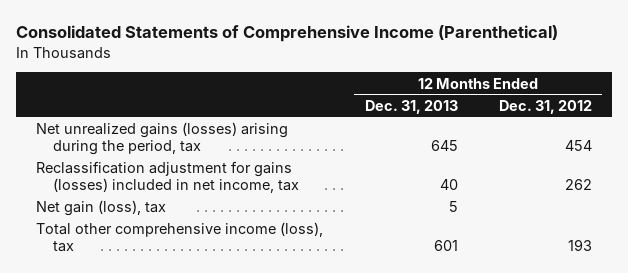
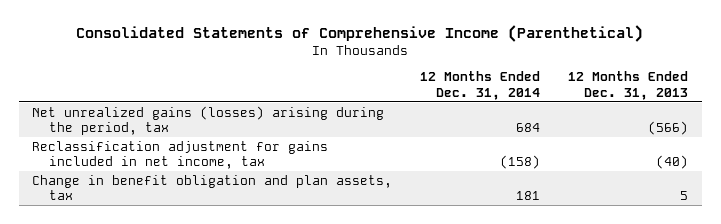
- | 12 Months Ended Dec. 31, 2013 | 12 Months Ended Dec. 31, 2012
+ | 12 Months Ended Dec. 31, 2014 | 12 Months Ended Dec. 31, 2013
- Net unrealized gains (losses) arising during the period, tax | 645 | 454
- Reclassification adjustment for gains (losses) included in net income, tax | 40 | 262
- Net gain (loss), tax | 5 |
- Total other comprehensive income (loss), tax | 601 | 193
+ Net unrealized gains (losses) arising during the period, tax | 684 | (566)
+ Reclassification adjustment for gains included in net income, tax | (158) | (40)
+ Change in benefit obligation and plan assets, tax | 181 | 5

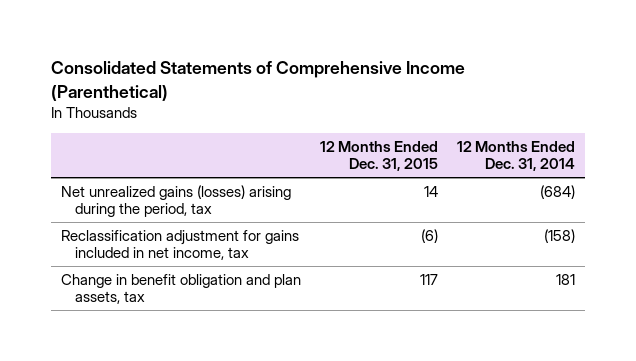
- | 12 Months Ended Dec. 31, 2014 | 12 Months Ended Dec. 31, 2013
+ | 12 Months Ended Dec. 31, 2015 | 12 Months Ended Dec. 31, 2014
- Net unrealized gains (losses) arising during the period, tax | 684 | (566)
+ Net unrealized gains (losses) arising during the period, tax | 14 | (684)

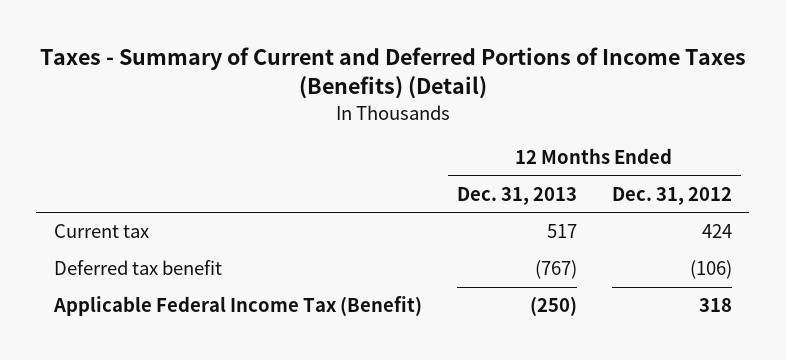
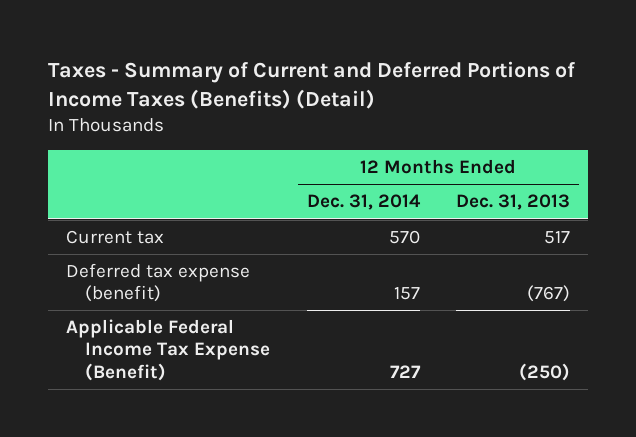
- | 12 Months Ended Dec. 31, 2013 | 12 Months Ended Dec. 31, 2012
+ | 12 Months Ended Dec. 31, 2014 | 12 Months Ended Dec. 31, 2013
- Deferred tax benefit | (767) | (106)
- Applicable Federal Income Tax (Benefit) | (250) | 318
+ Deferred tax expense (benefit) | 157 | (767)
+ Applicable Federal Income Tax Expense (Benefit) | 727 | (250)

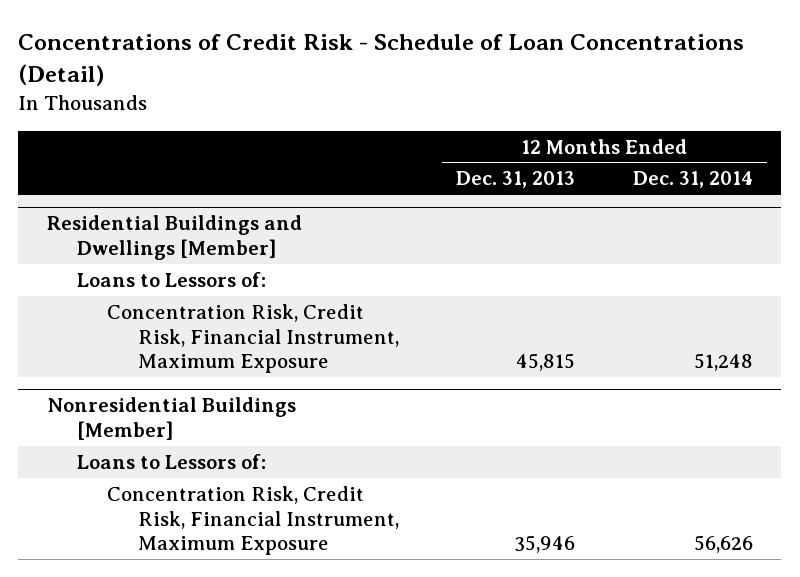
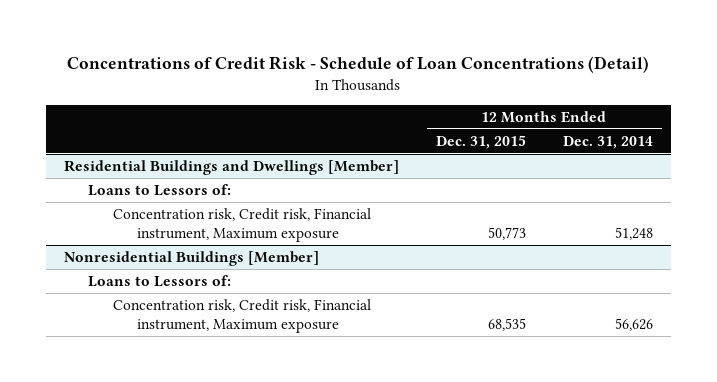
- | 12 Months Ended Dec. 31, 2013 | 12 Months Ended Dec. 31, 2014
+ | 12 Months Ended Dec. 31, 2015 | 12 Months Ended Dec. 31, 2014
@ Residential Buildings and Dwellings [Member]
- Concentration Risk, Credit Risk, Financial Instrument, Maximum Exposure | 45,815 | 51,248
+ Concentration risk, Credit risk, Financial instrument, Maximum exposure | 50,773 | 51,248
@ Nonresidential Buildings [Member]
- Concentration Risk, Credit Risk, Financial Instrument, Maximum Exposure | 35,946 | 56,626
+ Concentration risk, Credit risk, Financial instrument, Maximum exposure | 68,535 | 56,626

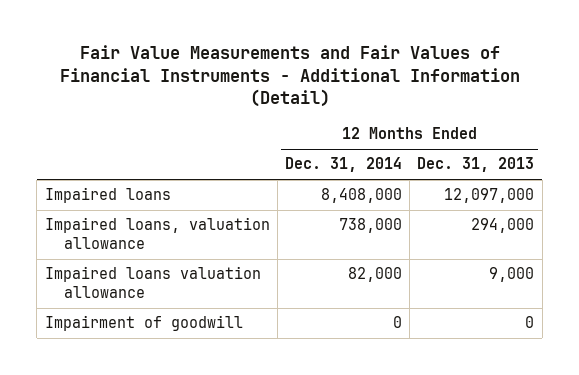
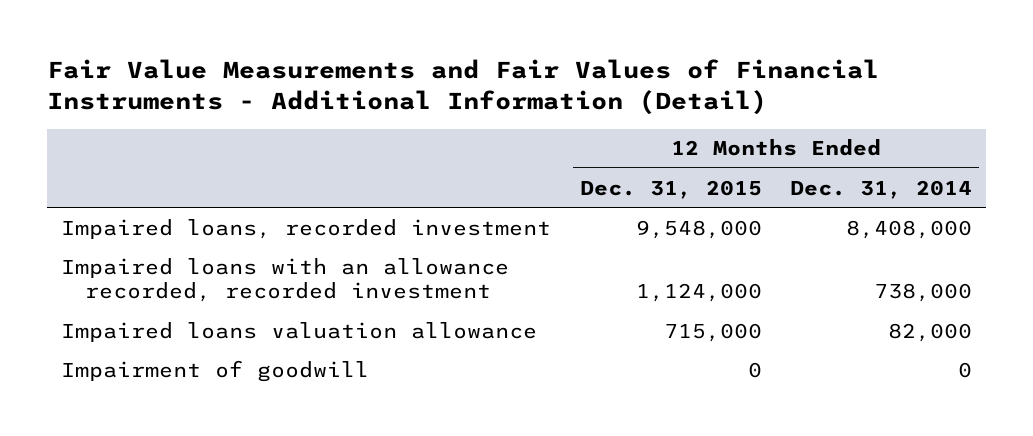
- | 12 Months Ended Dec. 31, 2014 | 12 Months Ended Dec. 31, 2013
+ | 12 Months Ended Dec. 31, 2015 | 12 Months Ended Dec. 31, 2014
- Impaired loans | 8,408,000 | 12,097,000
- Impaired loans, valuation allowance | 738,000 | 294,000
+ Impaired loans, recorded investment | 9,548,000 | 8,408,000
+ Impaired loans with an allowance recorded, recorded investment | 1,124,000 | 738,000

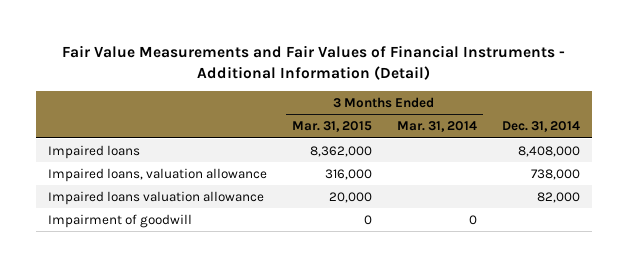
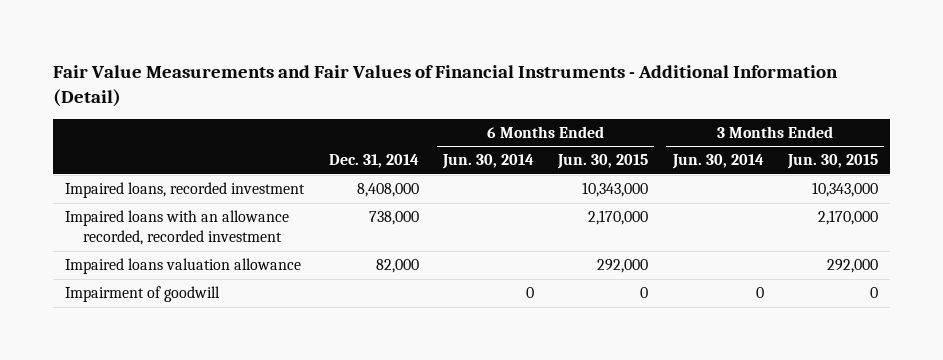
- | 3 Months Ended Mar. 31, 2015 | 3 Months Ended Mar. 31, 2014 | Dec. 31, 2014
+ | Dec. 31, 2014 | 6 Months Ended Jun. 30, 2014 | 6 Months Ended Jun. 30, 2015 | 3 Months Ended Jun. 30, 2014 | 3 Months Ended Jun. 30, 2015
- Impaired loans | 8,362,000 | | 8,408,000
- Impaired loans, valuation allowance | 316,000 | | 738,000
+ Impaired loans, recorded investment | 8,408,000 | | 10,343,000 | | 10,343,000
+ Impaired loans with an allowance recorded, recorded investment | 738,000 | | 2,170,000 | | 2,170,000

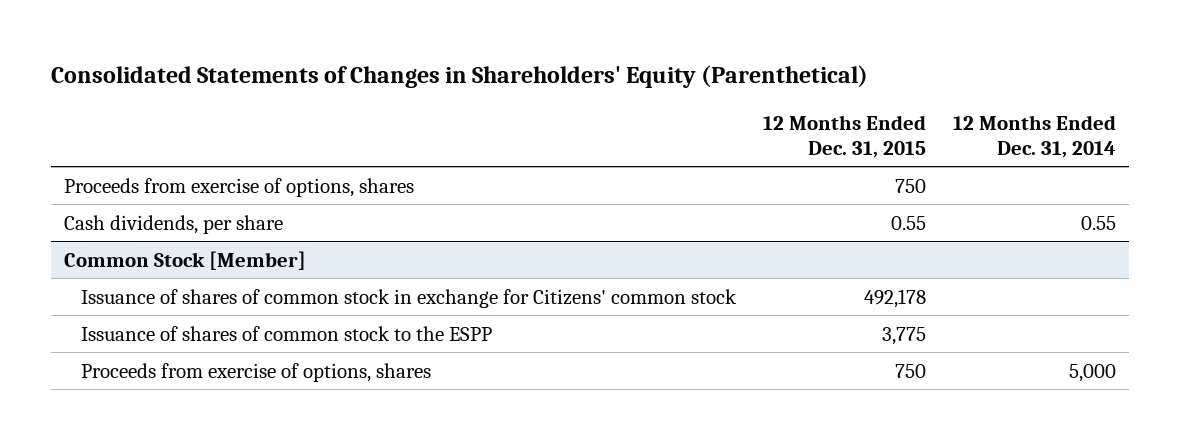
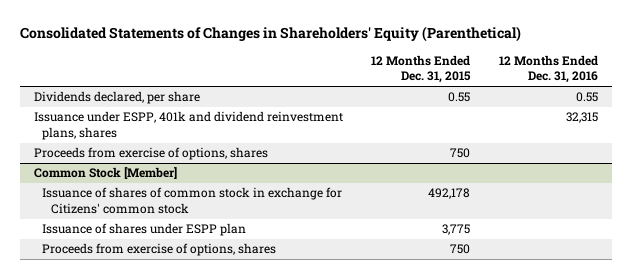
- | 12 Months Ended Dec. 31, 2015 | 12 Months Ended Dec. 31, 2014
+ | 12 Months Ended Dec. 31, 2015 | 12 Months Ended Dec. 31, 2016
+ Dividends declared, per share | 0.55 | 0.55
+ Issuance under ESPP, 401k and dividend reinvestment plans, shares | | 32,315
- Cash dividends, per share | 0.55 | 0.55
@ Common Stock [Member]
- Issuance of shares of common stock to the ESPP | 3,775 |
+ Issuance of shares under ESPP plan | 3,775 |

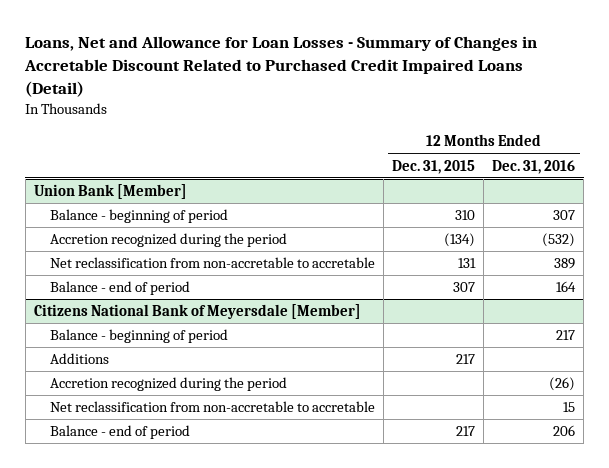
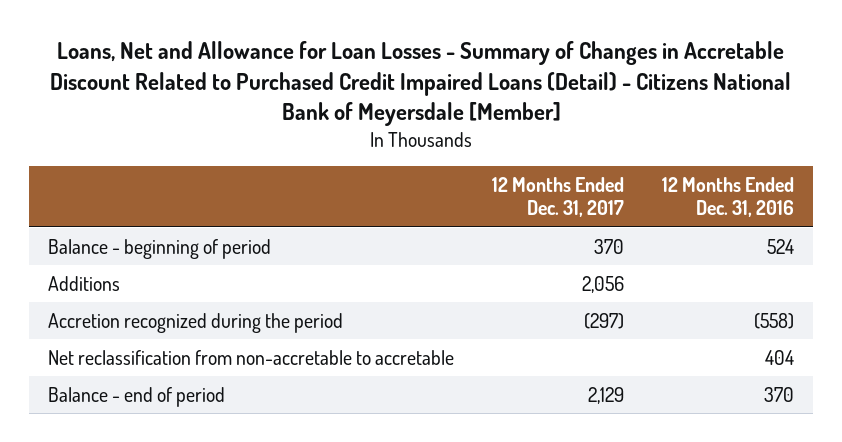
- Loans, Net and Allowance for Loan Losses - Summary of Changes in Accretable Discount Related to Purchased Credit Impaired Loans (Detail)
+ Loans, Net and Allowance for Loan Losses - Summary of Changes in Accretable Discount Related to Purchased Credit Impaired Loans (Detail) - Citizens National Bank of Meyersdale [Member]
- | 12 Months Ended Dec. 31, 2015 | 12 Months Ended Dec. 31, 2016
+ | 12 Months Ended Dec. 31, 2017 | 12 Months Ended Dec. 31, 2016
- Union Bank [Member]
- Balance - beginning of period | 310 | 307
- Accretion recognized during the period | (134) | (532)
- Net reclassification from non-accretable to accretable | 131 | 389
- Balance - end of period | 307 | 164
- Citizens National Bank of Meyersdale [Member]
- Balance - beginning of period | | 217
+ Balance - beginning of period | 370 | 524
- Accretion recognized during the period | | (26)
- Net reclassification from non-accretable to accretable | | 15
- Balance - end of period | 217 | 206
+ Accretion recognized during the period | (297) | (558)
+ Net reclassification from non-accretable to accretable | | 404
+ Balance - end of period | 2,129 | 370

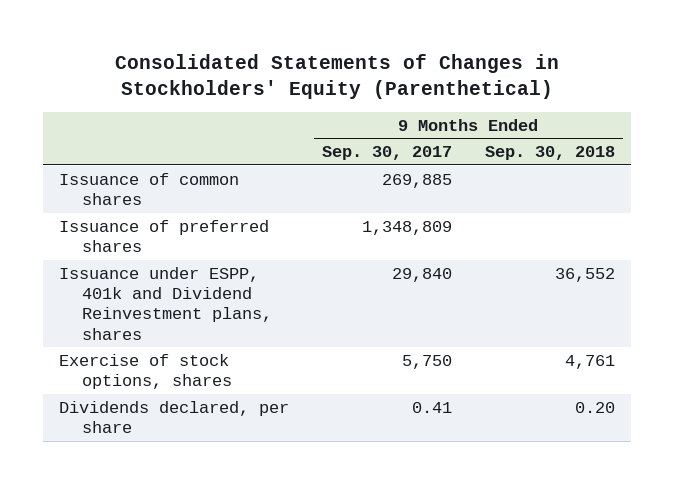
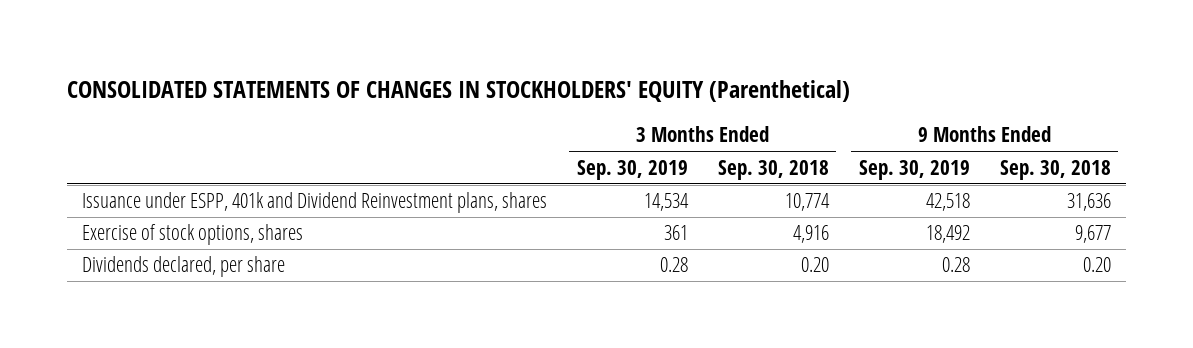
- Consolidated Statements of Changes in Stockholders' Equity (Parenthetical)
+ CONSOLIDATED STATEMENTS OF CHANGES IN STOCKHOLDERS' EQUITY (Parenthetical)
- | 9 Months Ended Sep. 30, 2017 | 9 Months Ended Sep. 30, 2018
+ | 3 Months Ended Sep. 30, 2019 | 3 Months Ended Sep. 30, 2018 | 9 Months Ended Sep. 30, 2019 | 9 Months Ended Sep. 30, 2018
- Issuance of common shares | 269,885 |
- Issuance of preferred shares | 1,348,809 |
- Issuance under ESPP, 401k and Dividend Reinvestment plans, shares | 29,840 | 36,552
- Exercise of stock options, shares | 5,750 | 4,761
+ Issuance under ESPP, 401k and Dividend Reinvestment plans, shares | 14,534 | 10,774 | 42,518 | 31,636
+ Exercise of stock options, shares | 361 | 4,916 | 18,492 | 9,677

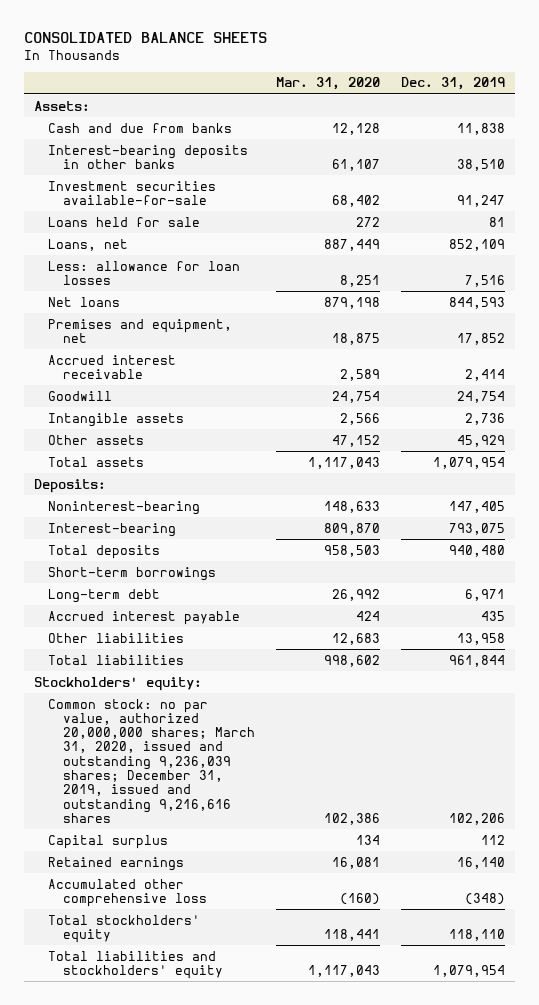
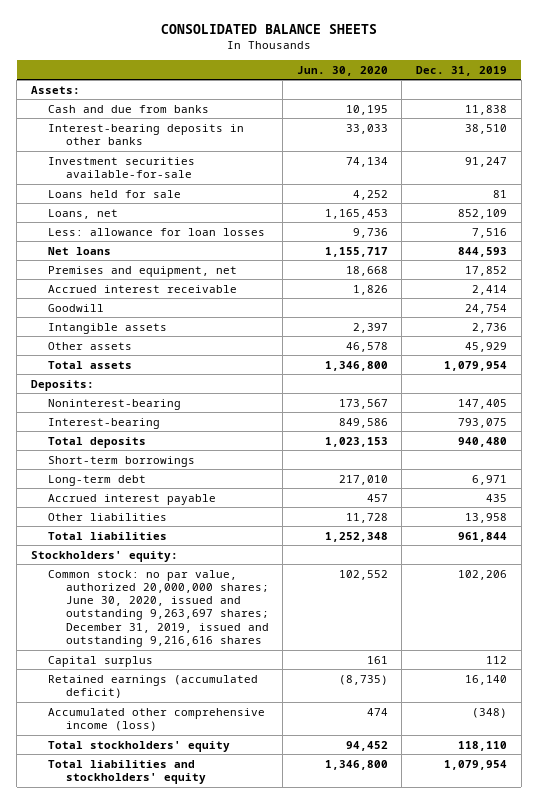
- | Mar. 31, 2020 | Dec. 31, 2019
+ | Jun. 30, 2020 | Dec. 31, 2019
- Common stock: no par value, authorized 20,000,000 shares; March 31, 2020, issued and outstanding 9,236,039 shares; December 31, 2019, issued and outstanding 9,216,616 shares | 102,386 | 102,206
+ Common stock: no par value, authorized 20,000,000 shares; June 30, 2020, issued and outstanding 9,263,697 shares; December 31, 2019, issued and outstanding 9,216,616 shares | 102,552 | 102,206
- Retained earnings | 16,081 | 16,140
- Accumulated other comprehensive loss | (160) | (348)
+ Retained earnings (accumulated deficit) | (8,735) | 16,140
+ Accumulated other comprehensive income (loss) | 474 | (348)

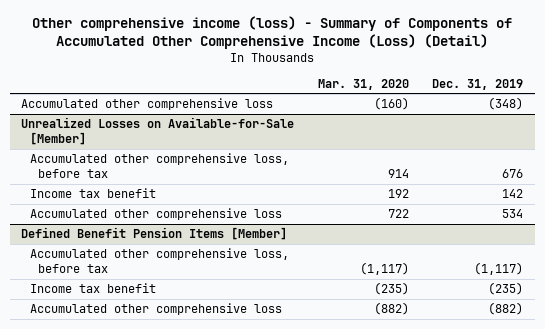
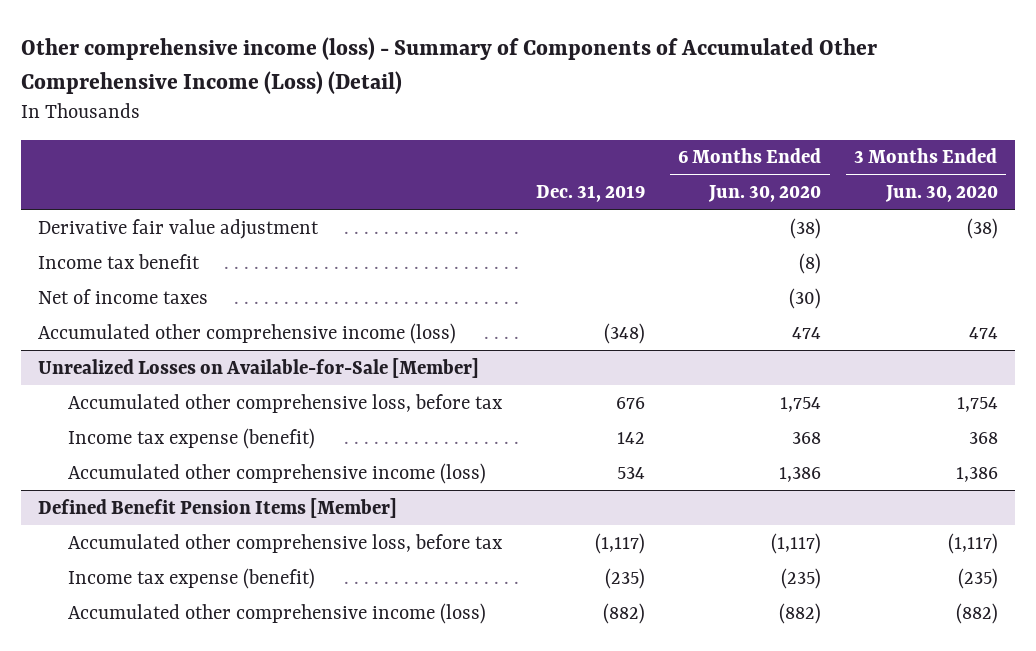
- | Mar. 31, 2020 | Dec. 31, 2019
+ | Dec. 31, 2019 | 6 Months Ended Jun. 30, 2020 | 3 Months Ended Jun. 30, 2020
- Accumulated other comprehensive loss | (160) | (348)
+ Derivative fair value adjustment | | (38) | (38)
+ Income tax benefit | | (8) |
+ Net of income taxes | | (30) |
+ Accumulated other comprehensive income (loss) | (348) | 474 | 474
@ Unrealized Losses on Available-for-Sale [Member]
- Income tax benefit | 192 | 142
- Accumulated other comprehensive loss | 722 | 534
+ Income tax expense (benefit) | 142 | 368 | 368
+ Accumulated other comprehensive income (loss) | 534 | 1,386 | 1,386
@ Defined Benefit Pension Items [Member]
- Income tax benefit | (235) | (235)
- Accumulated other comprehensive loss | (882) | (882)
+ Income tax expense (benefit) | (235) | (235) | (235)
+ Accumulated other comprehensive income (loss) | (882) | (882) | (882)

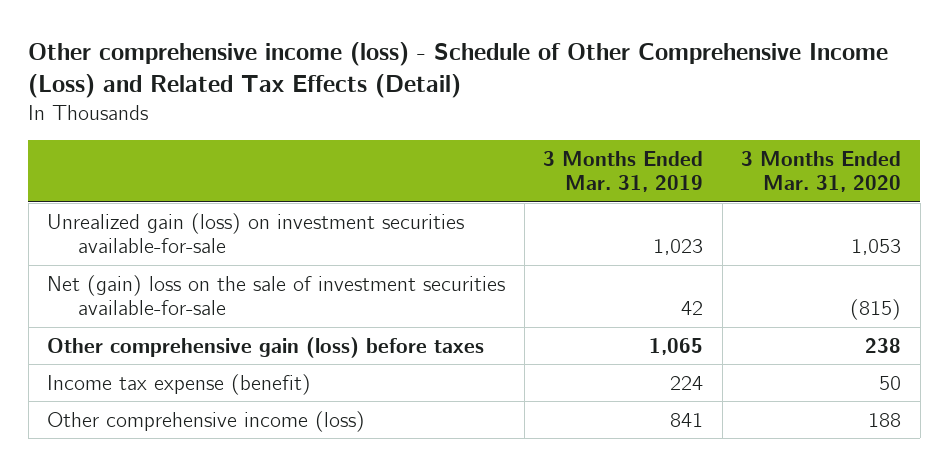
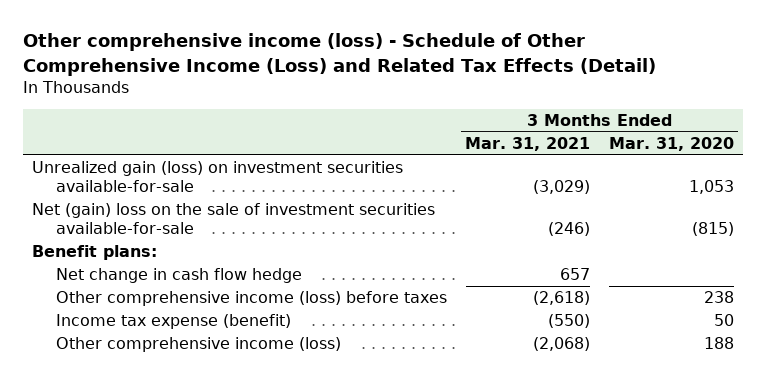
- | 3 Months Ended Mar. 31, 2019 | 3 Months Ended Mar. 31, 2020
+ | 3 Months Ended Mar. 31, 2021 | 3 Months Ended Mar. 31, 2020
- Other comprehensive gain (loss) before taxes | 1,065 | 238
+ Benefit plans:
+ Net change in cash flow hedge | 657 |
+ Other comprehensive income (loss) before taxes | (2,618) | 238

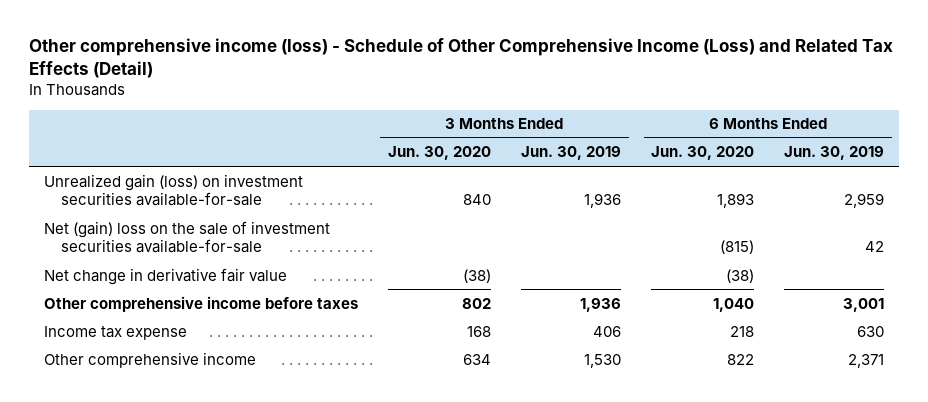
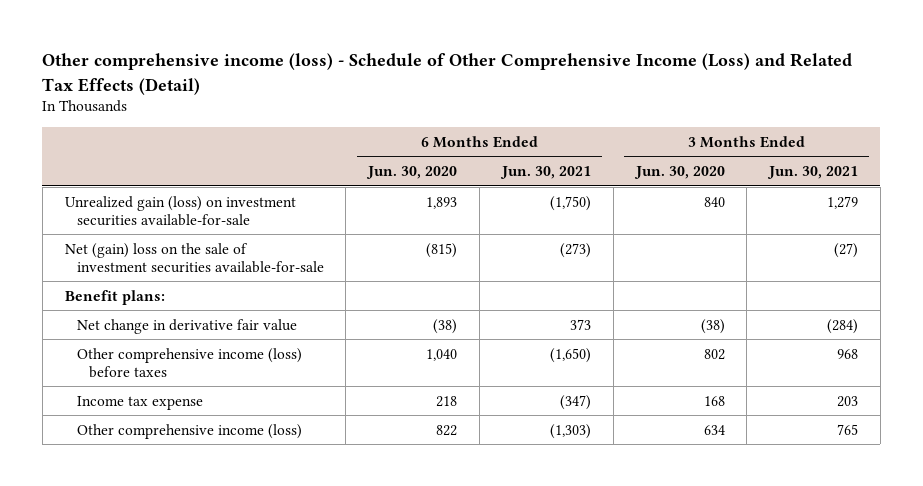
- | 3 Months Ended Jun. 30, 2020 | 3 Months Ended Jun. 30, 2019 | 6 Months Ended Jun. 30, 2020 | 6 Months Ended Jun. 30, 2019
+ | 6 Months Ended Jun. 30, 2020 | 6 Months Ended Jun. 30, 2021 | 3 Months Ended Jun. 30, 2020 | 3 Months Ended Jun. 30, 2021
+ Benefit plans:
- Other comprehensive income before taxes | 802 | 1,936 | 1,040 | 3,001
+ Other comprehensive income (loss) before taxes | 1,040 | (1,650) | 802 | 968
- Other comprehensive income | 634 | 1,530 | 822 | 2,371
+ Other comprehensive income (loss) | 822 | (1,303) | 634 | 765

